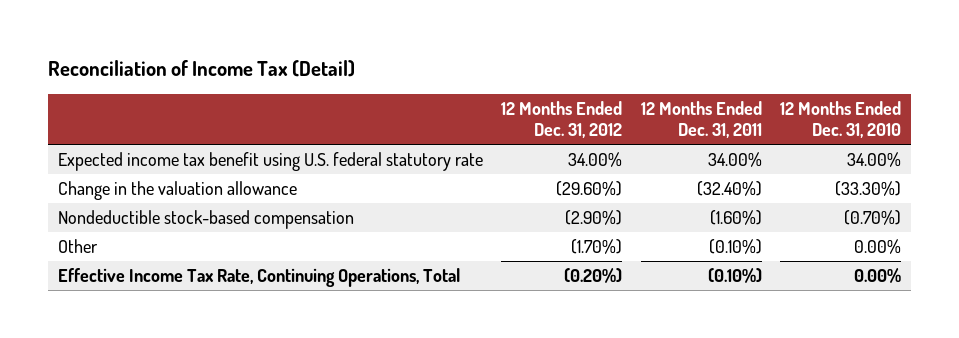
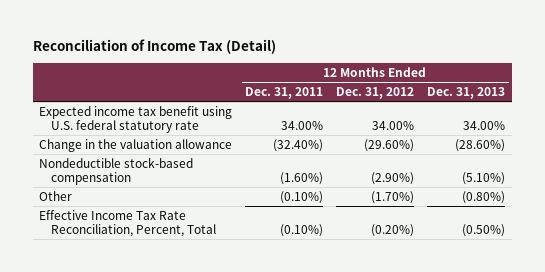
- | 12 Months Ended Dec. 31, 2012 | 12 Months Ended Dec. 31, 2011 | 12 Months Ended Dec. 31, 2010
+ | 12 Months Ended Dec. 31, 2011 | 12 Months Ended Dec. 31, 2012 | 12 Months Ended Dec. 31, 2013
- Effective Income Tax Rate, Continuing Operations, Total | (0.20%) | (0.10%) | 0.00%
+ Effective Income Tax Rate Reconciliation, Percent, Total | (0.10%) | (0.20%) | (0.50%)

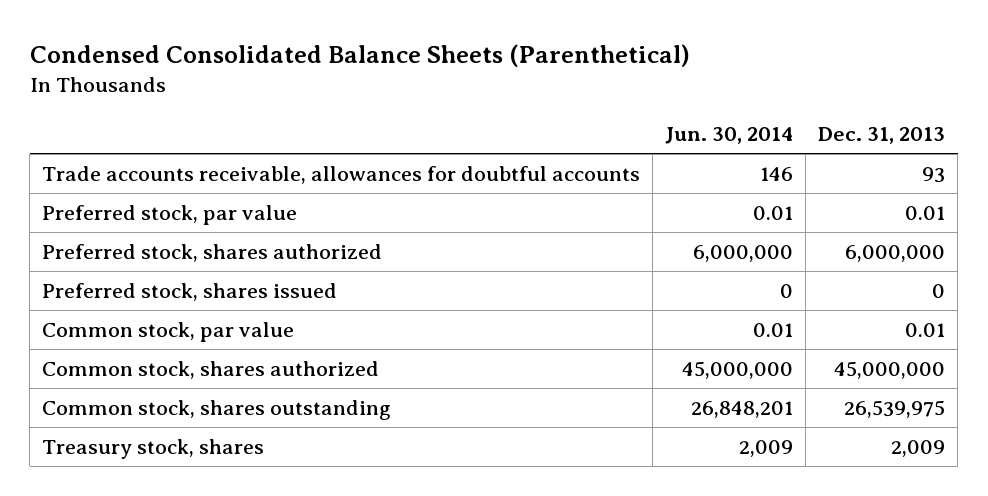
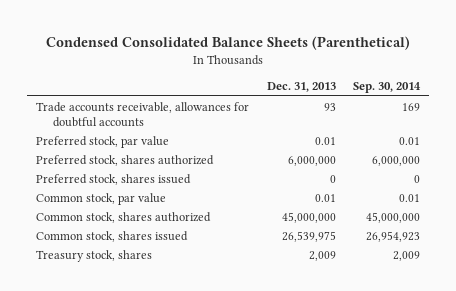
- | Jun. 30, 2014 | Dec. 31, 2013
+ | Dec. 31, 2013 | Sep. 30, 2014
- Common stock, shares outstanding | 26,848,201 | 26,539,975
+ Common stock, shares issued | 26,539,975 | 26,954,923

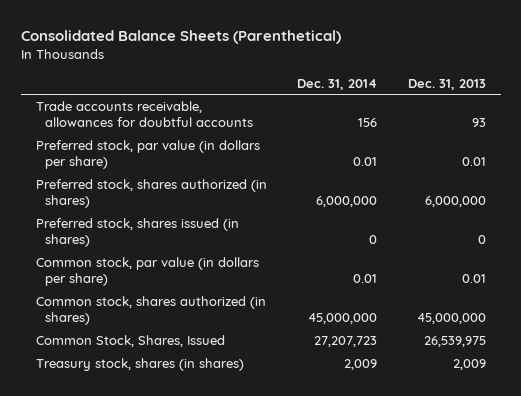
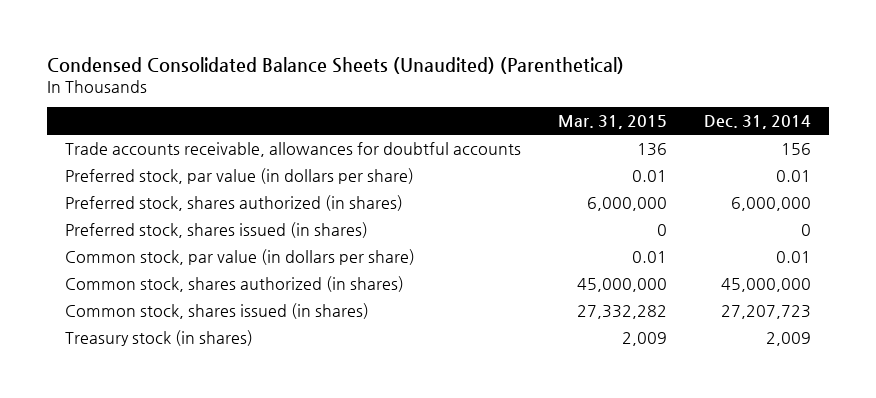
- Consolidated Balance Sheets (Parenthetical)
+ Condensed Consolidated Balance Sheets (Unaudited) (Parenthetical)
- | Dec. 31, 2014 | Dec. 31, 2013
+ | Mar. 31, 2015 | Dec. 31, 2014
- Common Stock, Shares, Issued | 27,207,723 | 26,539,975
- Treasury stock, shares (in shares) | 2,009 | 2,009
+ Common stock, shares issued (in shares) | 27,332,282 | 27,207,723
+ Treasury stock (in shares) | 2,009 | 2,009

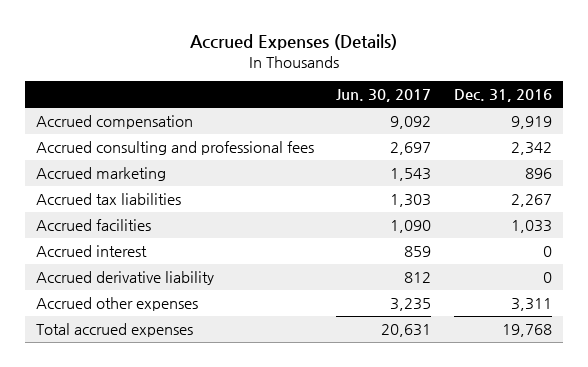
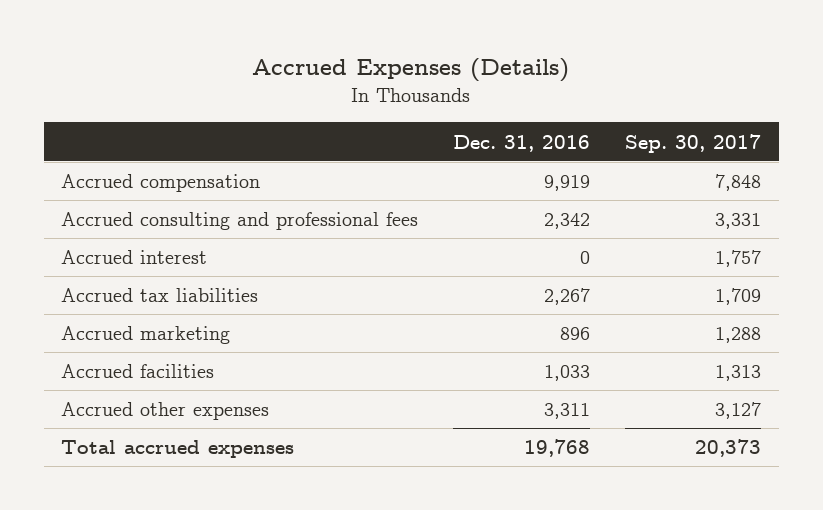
- | Jun. 30, 2017 | Dec. 31, 2016
+ | Dec. 31, 2016 | Sep. 30, 2017
moved up: Accrued interest | 0 | 1,757
moved down: Accrued marketing | 896 | 1,288
- Accrued derivative liability | 812 | 0

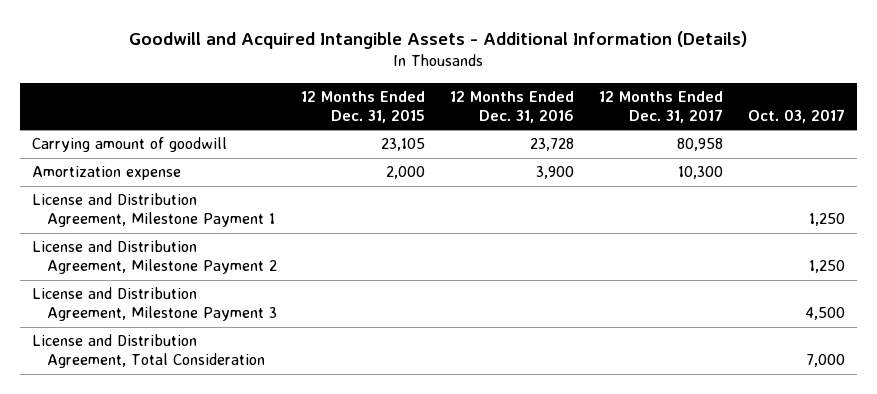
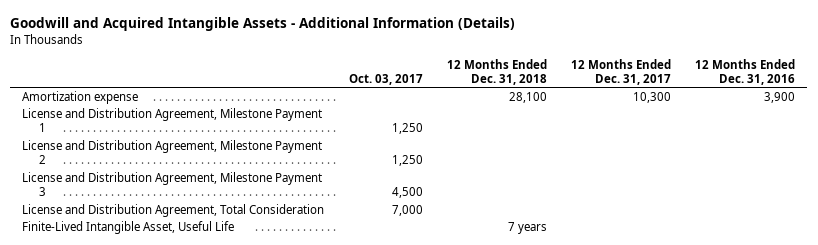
- | 12 Months Ended Dec. 31, 2015 | 12 Months Ended Dec. 31, 2016 | 12 Months Ended Dec. 31, 2017 | Oct. 03, 2017
+ | Oct. 03, 2017 | 12 Months Ended Dec. 31, 2018 | 12 Months Ended Dec. 31, 2017 | 12 Months Ended Dec. 31, 2016
- Carrying amount of goodwill | 23,105 | 23,728 | 80,958 |
+ Finite-Lived Intangible Asset, Useful Life | | 7 years | |

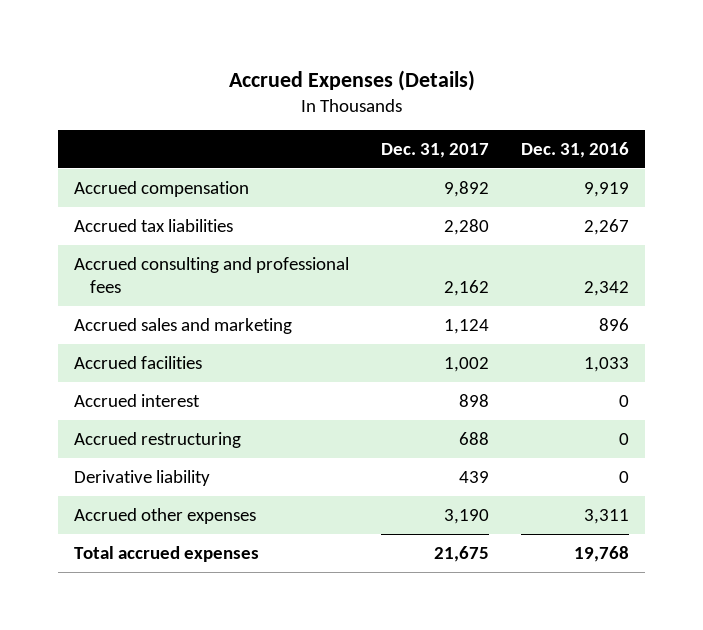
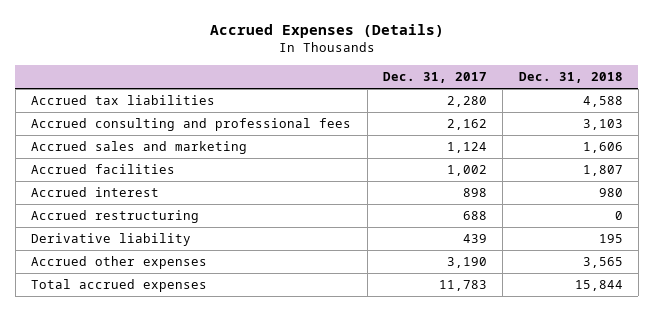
- | Dec. 31, 2017 | Dec. 31, 2016
+ | Dec. 31, 2017 | Dec. 31, 2018
- Accrued compensation | 9,892 | 9,919
- Total accrued expenses | 21,675 | 19,768
+ Total accrued expenses | 11,783 | 15,844

